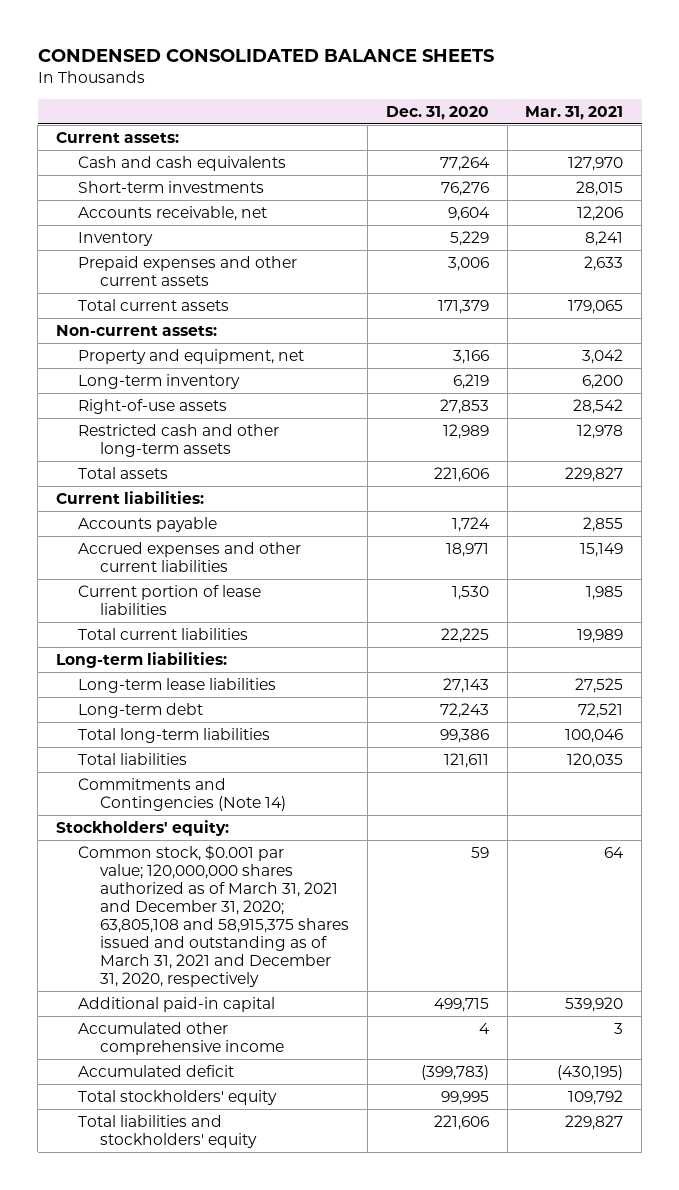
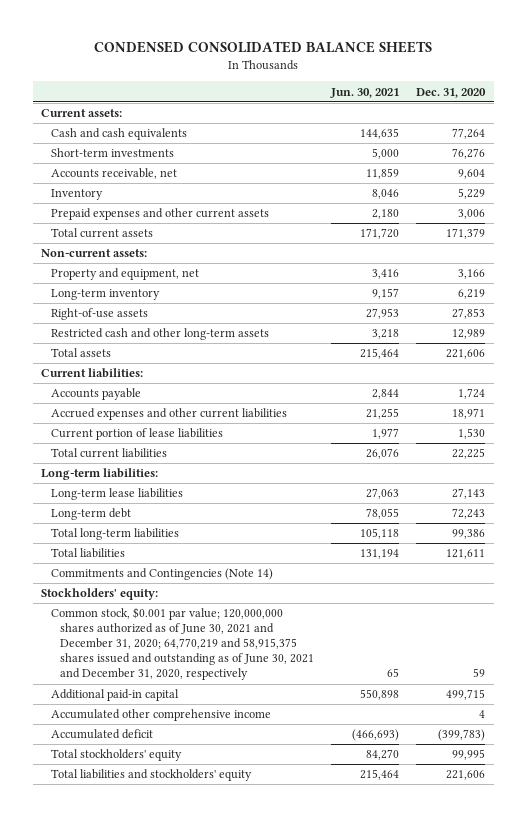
- | Dec. 31, 2020 | Mar. 31, 2021
+ | Jun. 30, 2021 | Dec. 31, 2020
- Common stock, $0.001 par value; 120,000,000 shares authorized as of March 31, 2021 and December 31, 2020; 63,805,108 and 58,915,375 shares issued and outstanding as of March 31, 2021 and December 31, 2020, respectively | 59 | 64
+ Common stock, $0.001 par value; 120,000,000 shares authorized as of June 30, 2021 and December 31, 2020; 64,770,219 and 58,915,375 shares issued and outstanding as of June 30, 2021 and December 31, 2020, respectively | 65 | 59

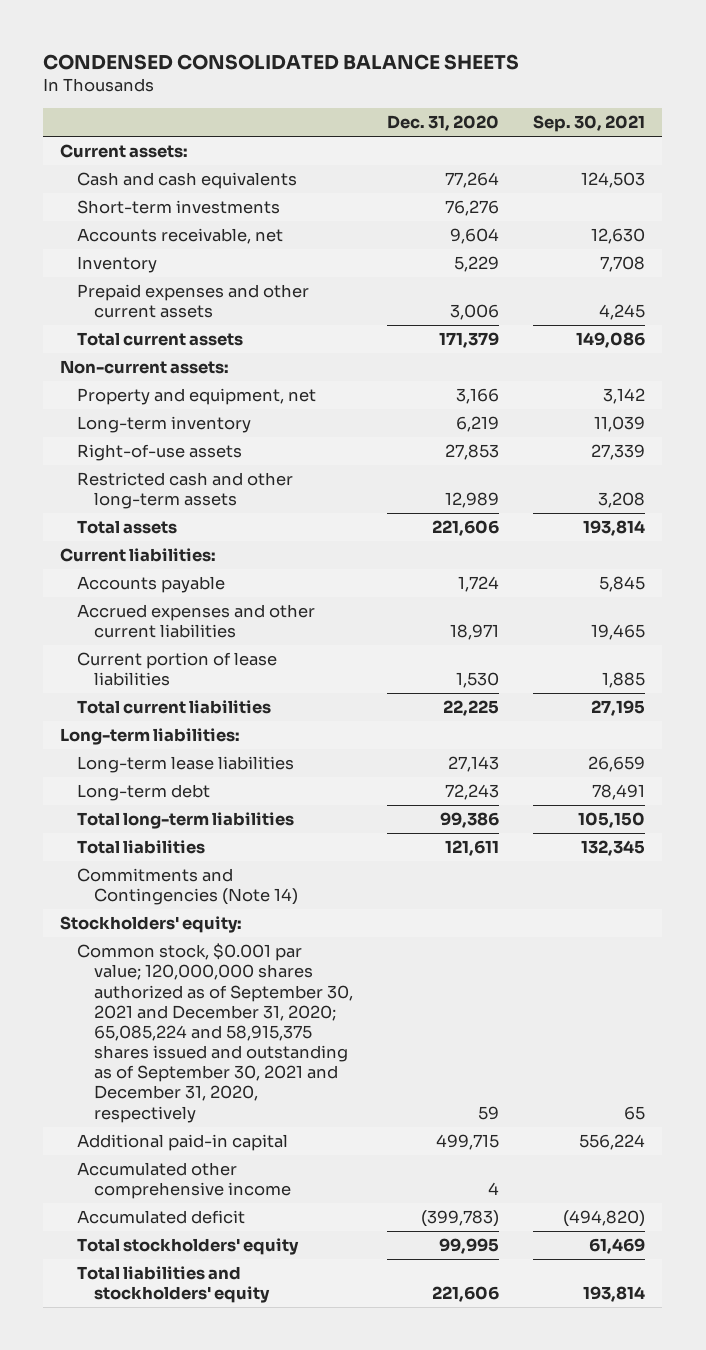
- | Jun. 30, 2021 | Dec. 31, 2020
+ | Dec. 31, 2020 | Sep. 30, 2021
- Common stock, $0.001 par value; 120,000,000 shares authorized as of June 30, 2021 and December 31, 2020; 64,770,219 and 58,915,375 shares issued and outstanding as of June 30, 2021 and December 31, 2020, respectively | 65 | 59
+ Common stock, $0.001 par value; 120,000,000 shares authorized as of September 30, 2021 and December 31, 2020; 65,085,224 and 58,915,375 shares issued and outstanding as of September 30, 2021 and December 31, 2020, respectively | 59 | 65

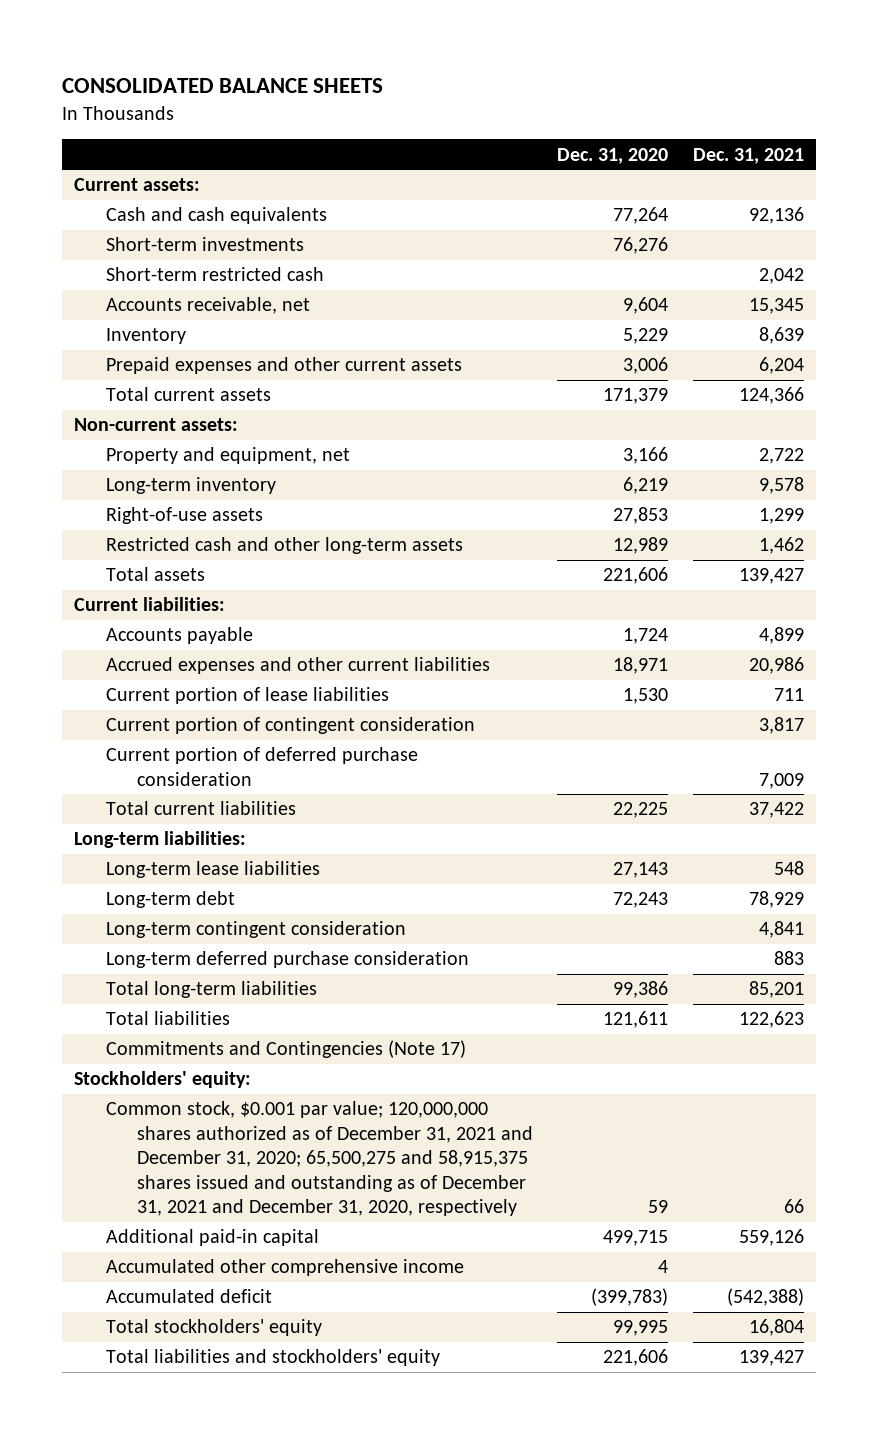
- CONDENSED CONSOLIDATED BALANCE SHEETS
+ CONSOLIDATED BALANCE SHEETS
- | Dec. 31, 2020 | Sep. 30, 2021
+ | Dec. 31, 2020 | Dec. 31, 2021
+ Short-term restricted cash | | 2,042
+ Current portion of contingent consideration | | 3,817
+ Current portion of deferred purchase consideration | | 7,009
+ Long-term contingent consideration | | 4,841
+ Long-term deferred purchase consideration | | 883
- Commitments and Contingencies (Note 14)
+ Commitments and Contingencies (Note 17)
- Common stock, $0.001 par value; 120,000,000 shares authorized as of September 30, 2021 and December 31, 2020; 65,085,224 and 58,915,375 shares issued and outstanding as of September 30, 2021 and December 31, 2020, respectively | 59 | 65
+ Common stock, $0.001 par value; 120,000,000 shares authorized as of December 31, 2021 and December 31, 2020; 65,500,275 and 58,915,375 shares issued and outstanding as of December 31, 2021 and December 31, 2020, respectively | 59 | 66

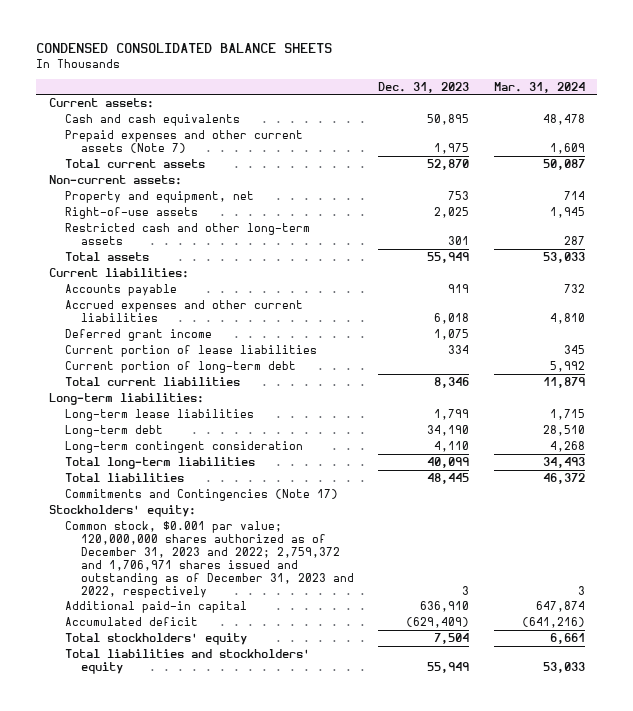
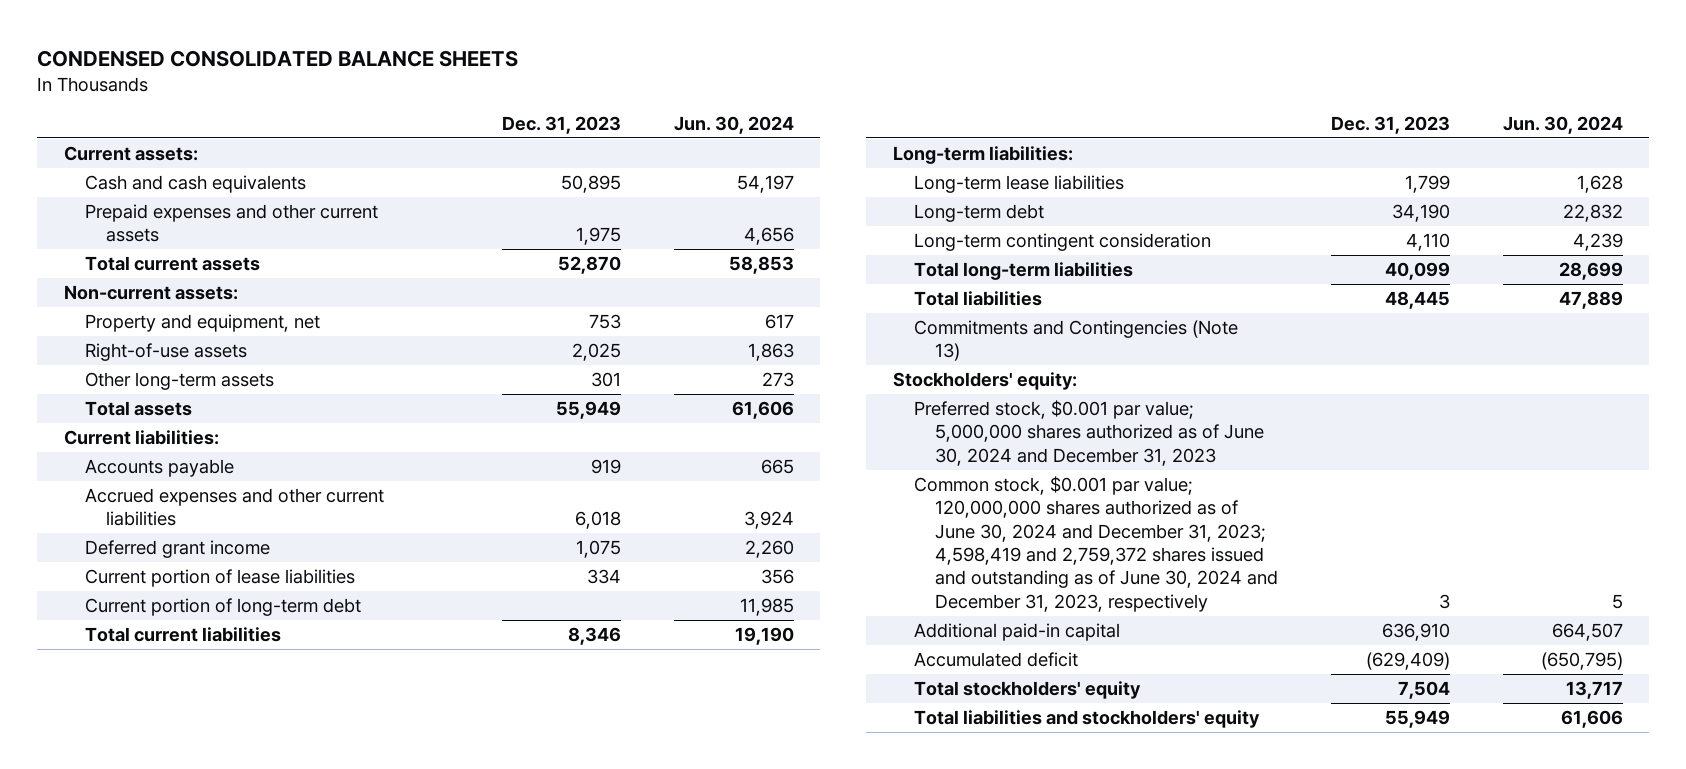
- | Dec. 31, 2023 | Mar. 31, 2024
+ | Dec. 31, 2023 | Jun. 30, 2024
- Prepaid expenses and other current assets (Note 7) | 1,975 | 1,609
+ Prepaid expenses and other current assets | 1,975 | 4,656
- Restricted cash and other long-term assets | 301 | 287
+ Other long-term assets | 301 | 273
- Commitments and Contingencies (Note 17)
+ Commitments and Contingencies (Note 13)
- Common stock, $0.001 par value; 120,000,000 shares authorized as of December 31, 2023 and 2022; 2,759,372 and 1,706,971 shares issued and outstanding as of December 31, 2023 and 2022, respectively | 3 | 3
+ Preferred stock, $0.001 par value; 5,000,000 shares authorized as of June 30, 2024 and December 31, 2023
+ Common stock, $0.001 par value; 120,000,000 shares authorized as of June 30, 2024 and December 31, 2023; 4,598,419 and 2,759,372 shares issued and outstanding as of June 30, 2024 and December 31, 2023, respectively | 3 | 5

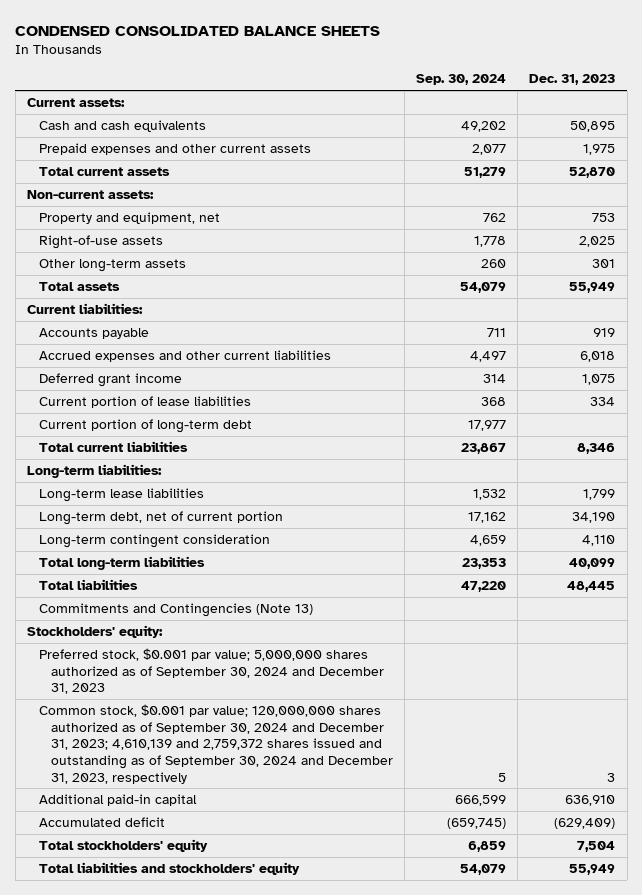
- | Dec. 31, 2023 | Jun. 30, 2024
+ | Sep. 30, 2024 | Dec. 31, 2023
- Long-term debt | 34,190 | 22,832
+ Long-term debt, net of current portion | 17,162 | 34,190
- Preferred stock, $0.001 par value; 5,000,000 shares authorized as of June 30, 2024 and December 31, 2023
- Common stock, $0.001 par value; 120,000,000 shares authorized as of June 30, 2024 and December 31, 2023; 4,598,419 and 2,759,372 shares issued and outstanding as of June 30, 2024 and December 31, 2023, respectively | 3 | 5
+ Preferred stock, $0.001 par value; 5,000,000 shares authorized as of September 30, 2024 and December 31, 2023
+ Common stock, $0.001 par value; 120,000,000 shares authorized as of September 30, 2024 and December 31, 2023; 4,610,139 and 2,759,372 shares issued and outstanding as of September 30, 2024 and December 31, 2023, respectively | 5 | 3

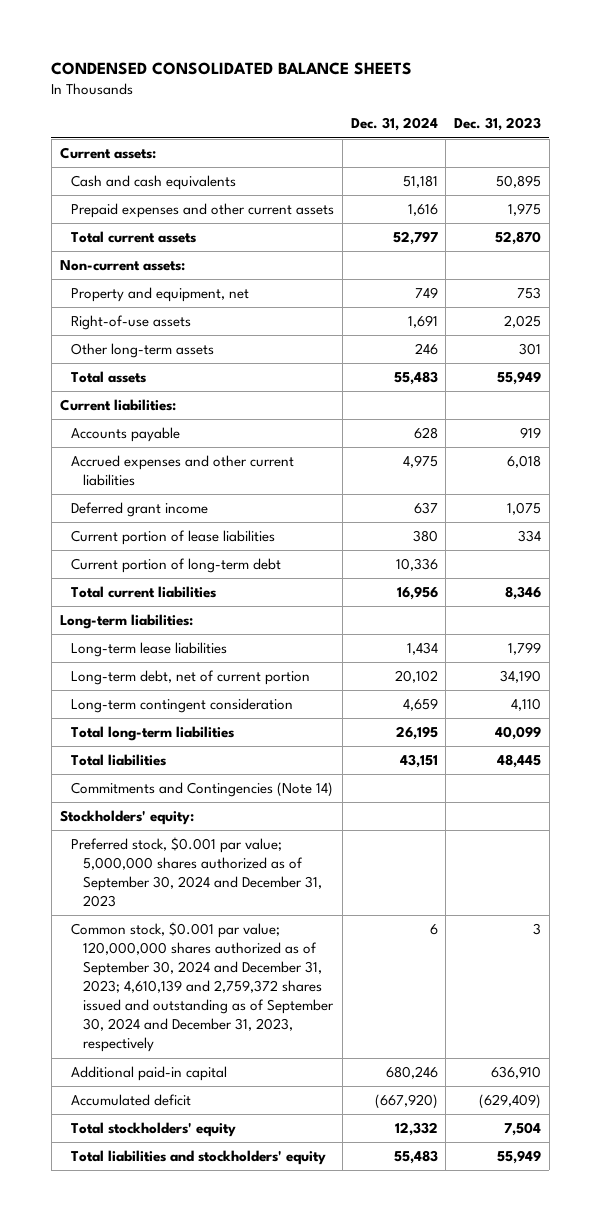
- | Sep. 30, 2024 | Dec. 31, 2023
+ | Dec. 31, 2024 | Dec. 31, 2023
- Commitments and Contingencies (Note 13)
+ Commitments and Contingencies (Note 14)

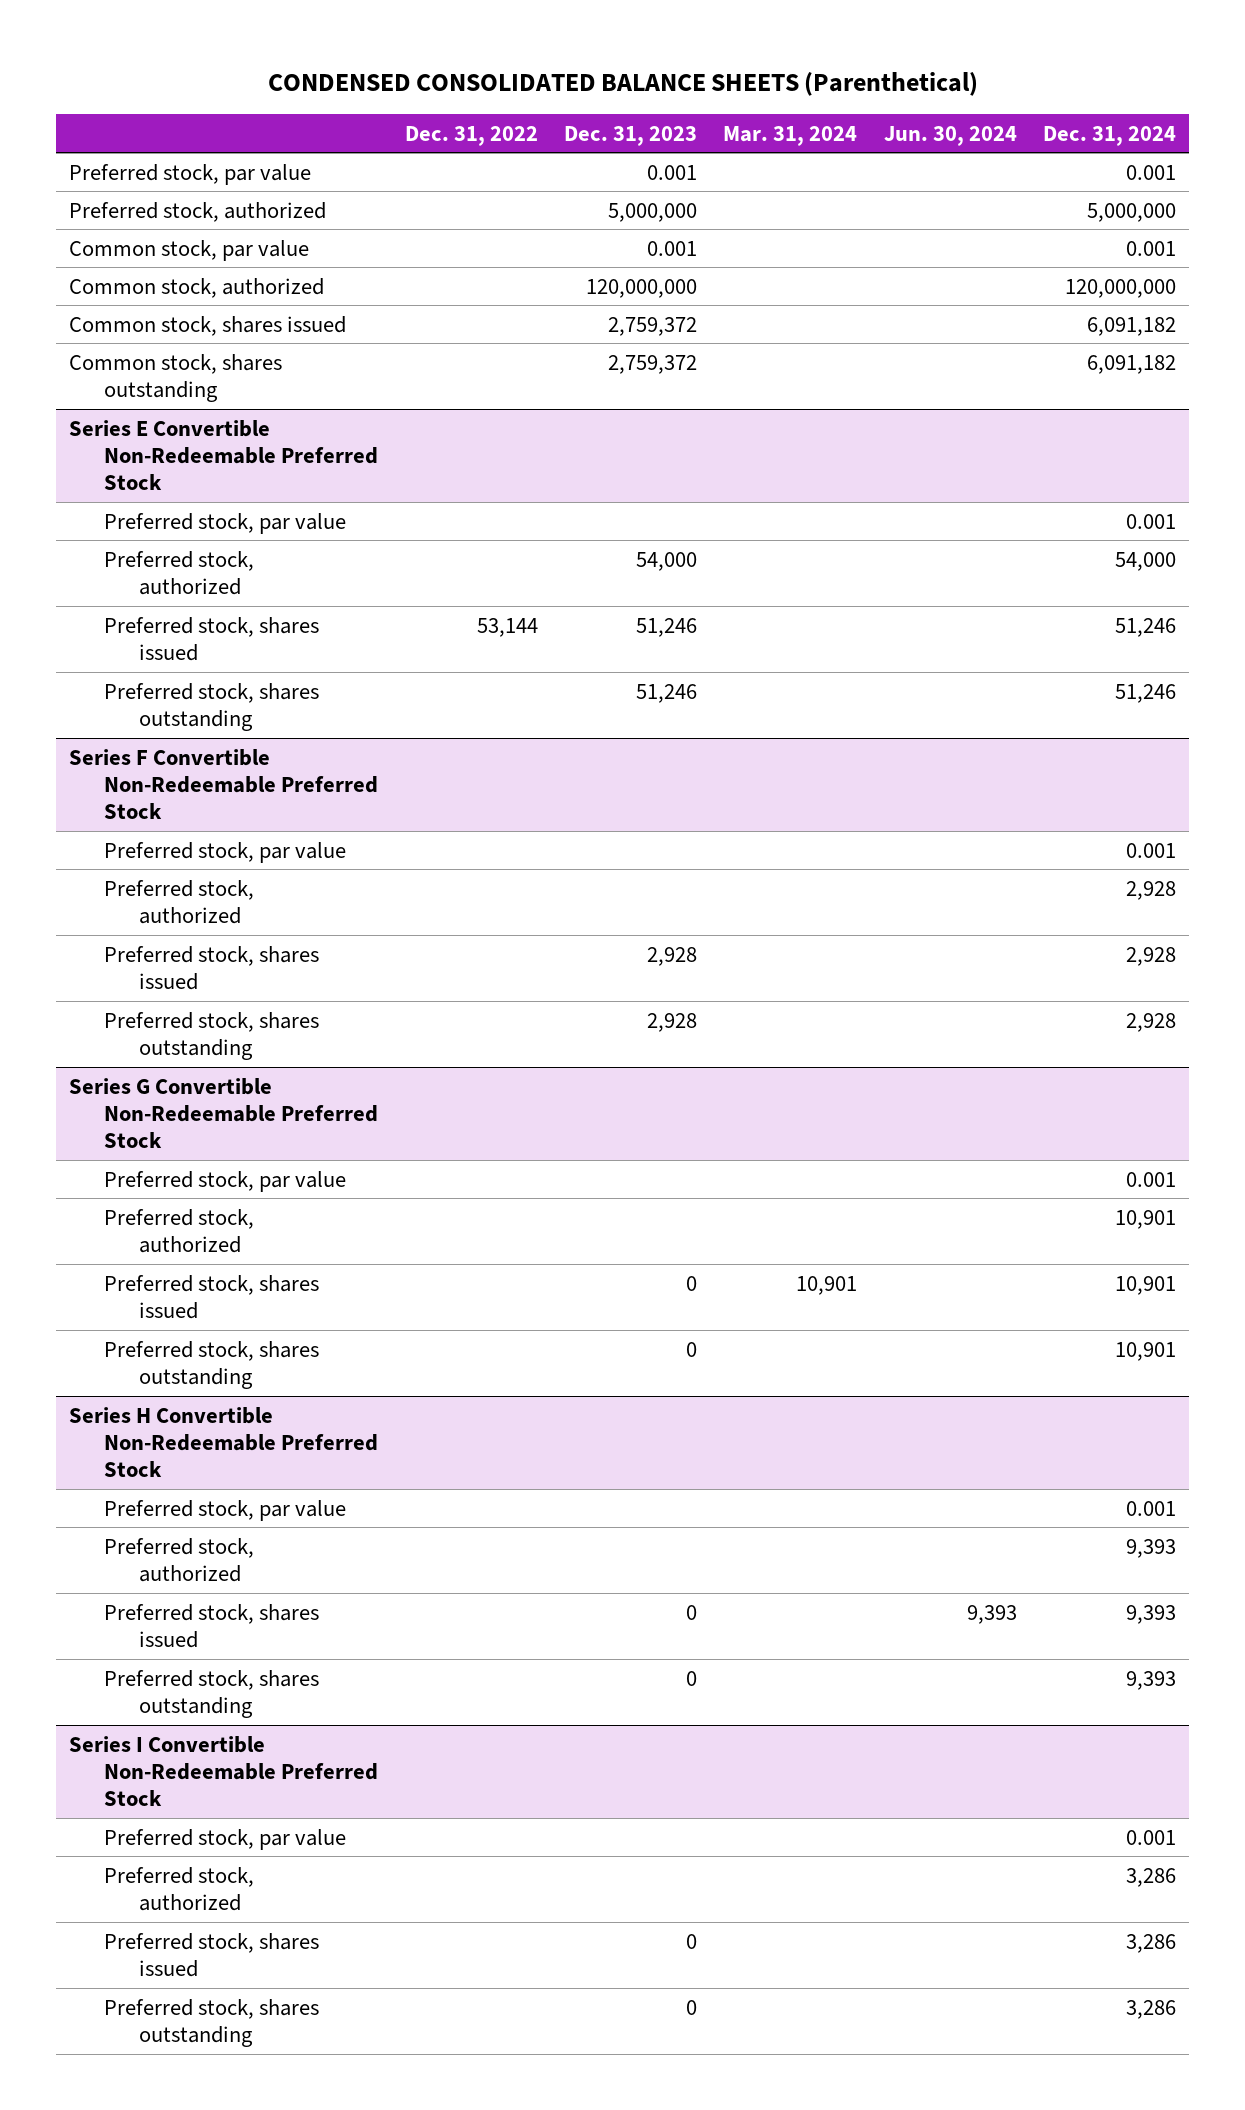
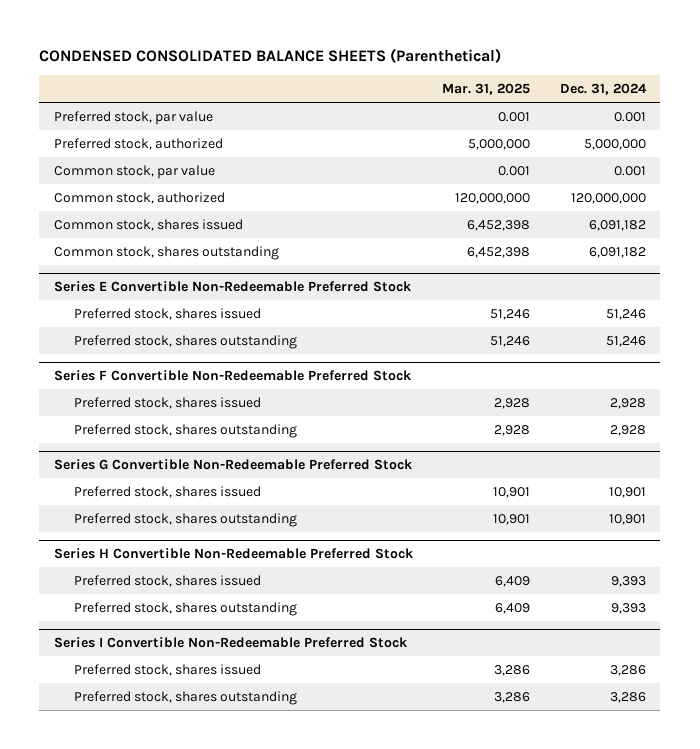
- | Dec. 31, 2022 | Dec. 31, 2023 | Mar. 31, 2024 | Jun. 30, 2024 | Dec. 31, 2024
+ | Mar. 31, 2025 | Dec. 31, 2024
@ Series E Convertible Non-Redeemable Preferred Stock
- Preferred stock, par value | | | | | 0.001
- Preferred stock, authorized | | 54,000 | | | 54,000
@ Series F Convertible Non-Redeemable Preferred Stock
- Preferred stock, par value | | | | | 0.001
- Preferred stock, authorized | | | | | 2,928
@ Series G Convertible Non-Redeemable Preferred Stock
- Preferred stock, par value | | | | | 0.001
- Preferred stock, authorized | | | | | 10,901
@ Series H Convertible Non-Redeemable Preferred Stock
- Preferred stock, par value | | | | | 0.001
- Preferred stock, authorized | | | | | 9,393
@ Series I Convertible Non-Redeemable Preferred Stock
- Preferred stock, par value | | | | | 0.001
- Preferred stock, authorized | | | | | 3,286

